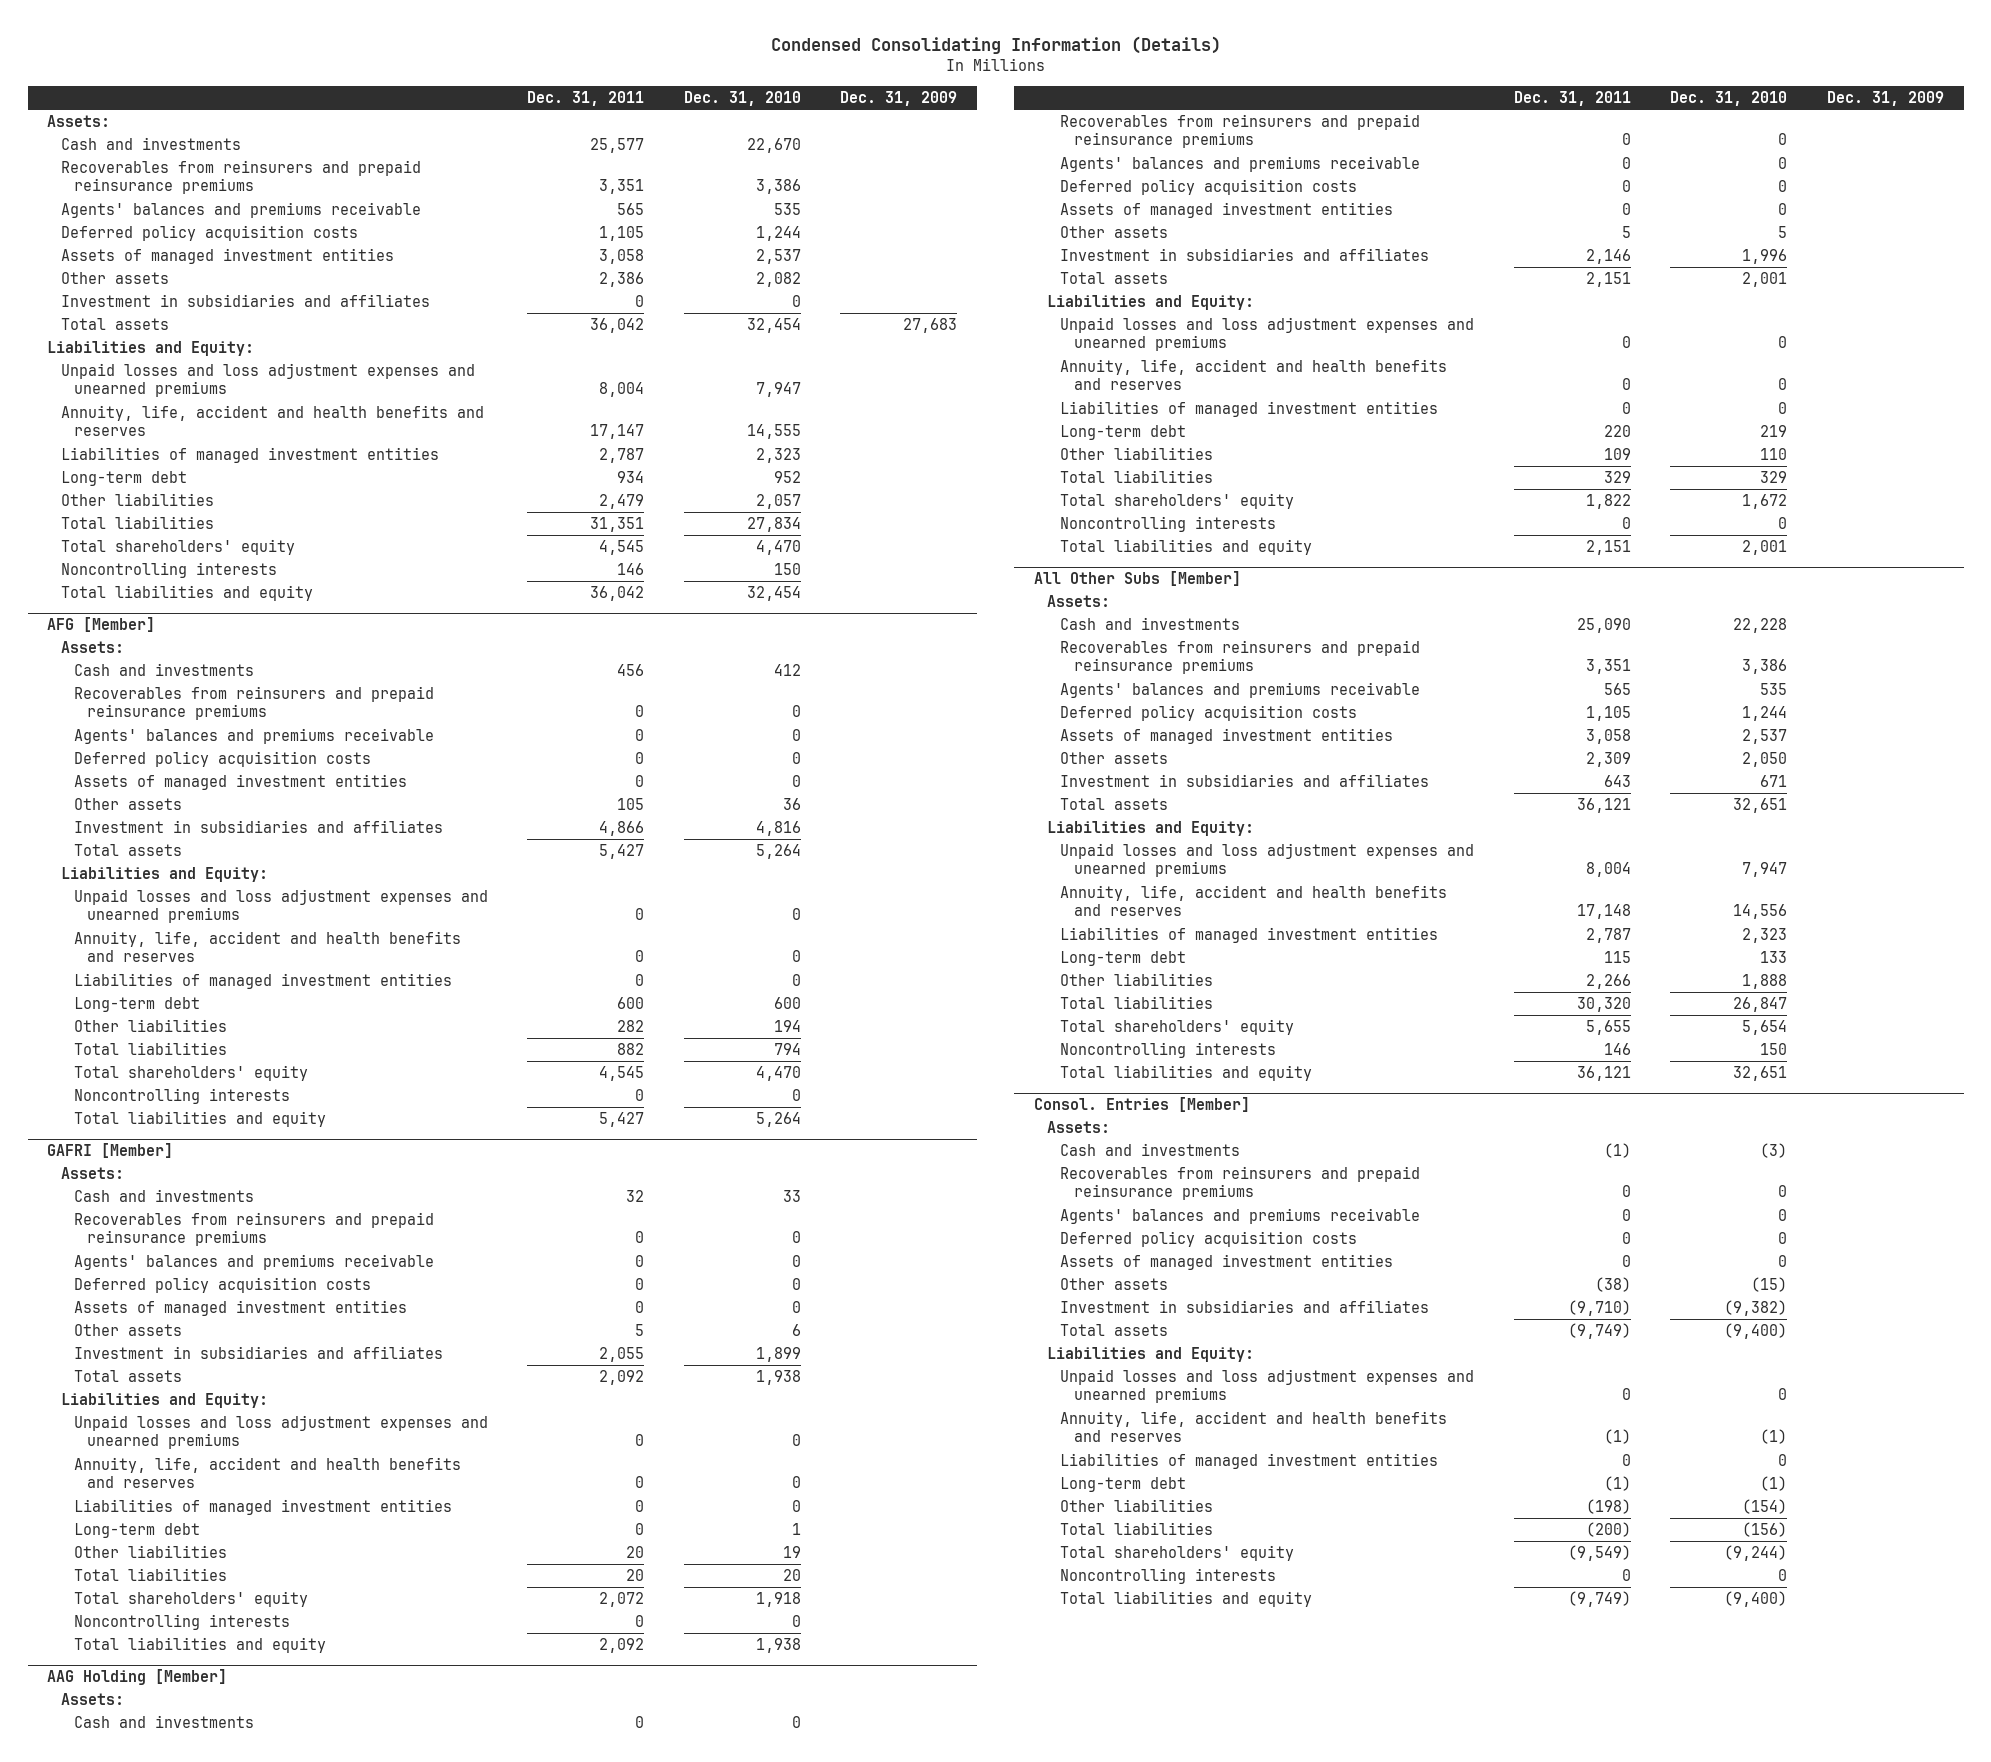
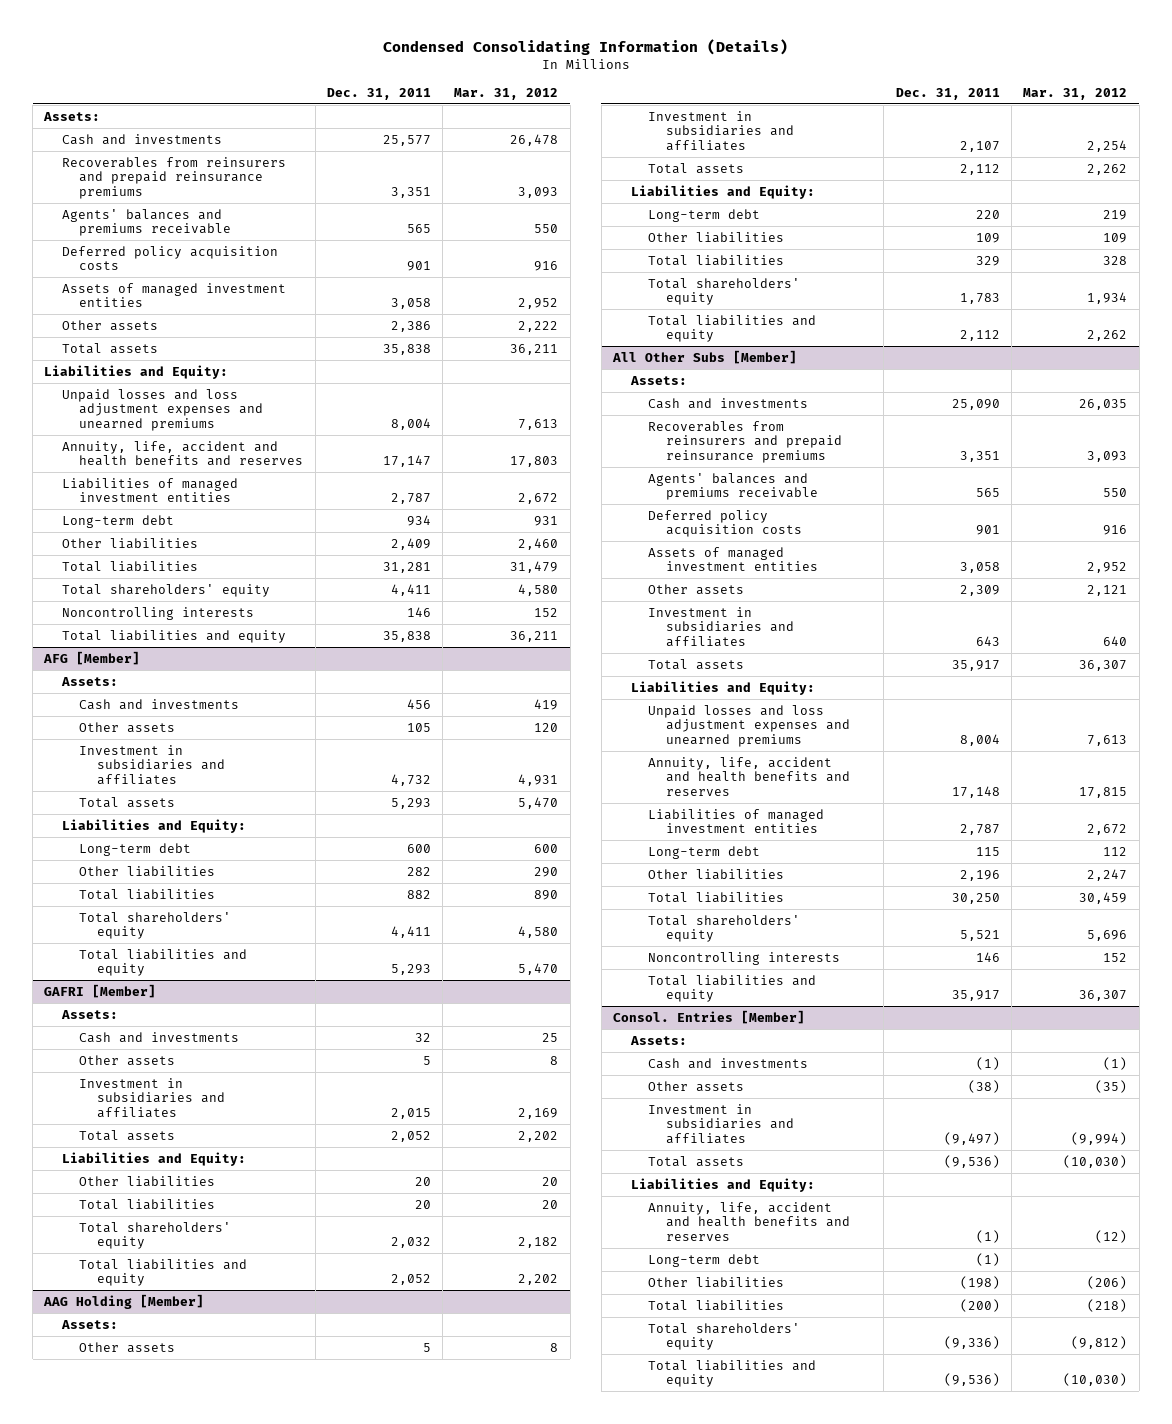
- | Dec. 31, 2011 | Dec. 31, 2010 | Dec. 31, 2009
+ | Dec. 31, 2011 | Mar. 31, 2012
- Deferred policy acquisition costs | 1,105 | 1,244 |
+ Deferred policy acquisition costs | 901 | 916
- Investment in subsidiaries and affiliates | 0 | 0 |
- Total assets | 36,042 | 32,454 | 27,683
+ Total assets | 35,838 | 36,211
- Other liabilities | 2,479 | 2,057 |
- Total liabilities | 31,351 | 27,834 |
- Total shareholders' equity | 4,545 | 4,470 |
+ Other liabilities | 2,409 | 2,460
+ Total liabilities | 31,281 | 31,479
+ Total shareholders' equity | 4,411 | 4,580
- Total liabilities and equity | 36,042 | 32,454 |
+ Total liabilities and equity | 35,838 | 36,211
@ AFG [Member]
- Recoverables from reinsurers and prepaid reinsurance premiums | 0 | 0 |
- Agents' balances and premiums receivable | 0 | 0 |
- Deferred policy acquisition costs | 0 | 0 |
- Assets of managed investment entities | 0 | 0 |
- Investment in subsidiaries and affiliates | 4,866 | 4,816 |
- Total assets | 5,427 | 5,264 |
+ Investment in subsidiaries and affiliates | 4,732 | 4,931
+ Total assets | 5,293 | 5,470
- Unpaid losses and loss adjustment expenses and unearned premiums | 0 | 0 |
- Annuity, life, accident and health benefits and reserves | 0 | 0 |
- Liabilities of managed investment entities | 0 | 0 |
- Total shareholders' equity | 4,545 | 4,470 |
- Noncontrolling interests | 0 | 0 |
- Total liabilities and equity | 5,427 | 5,264 |
+ Total shareholders' equity | 4,411 | 4,580
+ Total liabilities and equity | 5,293 | 5,470
@ GAFRI [Member]
- Recoverables from reinsurers and prepaid reinsurance premiums | 0 | 0 |
- Agents' balances and premiums receivable | 0 | 0 |
- Deferred policy acquisition costs | 0 | 0 |
- Assets of managed investment entities | 0 | 0 |
- Investment in subsidiaries and affiliates | 2,055 | 1,899 |
- Total assets | 2,092 | 1,938 |
+ Investment in subsidiaries and affiliates | 2,015 | 2,169
+ Total assets | 2,052 | 2,202
- Unpaid losses and loss adjustment expenses and unearned premiums | 0 | 0 |
- Annuity, life, accident and health benefits and reserves | 0 | 0 |
- Liabilities of managed investment entities | 0 | 0 |
- Long-term debt | 0 | 1 |
- Total shareholders' equity | 2,072 | 1,918 |
- Noncontrolling interests | 0 | 0 |
- Total liabilities and equity | 2,092 | 1,938 |
+ Total shareholders' equity | 2,032 | 2,182
+ Total liabilities and equity | 2,052 | 2,202
@ AAG Holding [Member]
- Cash and investments | 0 | 0 |
- Recoverables from reinsurers and prepaid reinsurance premiums | 0 | 0 |
- Agents' balances and premiums receivable | 0 | 0 |
- Deferred policy acquisition costs | 0 | 0 |
- Assets of managed investment entities | 0 | 0 |
- Investment in subsidiaries and affiliates | 2,146 | 1,996 |
- Total assets | 2,151 | 2,001 |
+ Investment in subsidiaries and affiliates | 2,107 | 2,254
+ Total assets | 2,112 | 2,262
- Unpaid losses and loss adjustment expenses and unearned premiums | 0 | 0 |
- Annuity, life, accident and health benefits and reserves | 0 | 0 |
- Liabilities of managed investment entities | 0 | 0 |
- Total shareholders' equity | 1,822 | 1,672 |
- Noncontrolling interests | 0 | 0 |
- Total liabilities and equity | 2,151 | 2,001 |
+ Total shareholders' equity | 1,783 | 1,934
+ Total liabilities and equity | 2,112 | 2,262
@ All Other Subs [Member]
- Deferred policy acquisition costs | 1,105 | 1,244 |
+ Deferred policy acquisition costs | 901 | 916
- Total assets | 36,121 | 32,651 |
+ Total assets | 35,917 | 36,307
- Other liabilities | 2,266 | 1,888 |
- Total liabilities | 30,320 | 26,847 |
- Total shareholders' equity | 5,655 | 5,654 |
+ Other liabilities | 2,196 | 2,247
+ Total liabilities | 30,250 | 30,459
+ Total shareholders' equity | 5,521 | 5,696
- Total liabilities and equity | 36,121 | 32,651 |
+ Total liabilities and equity | 35,917 | 36,307
@ Consol. Entries [Member]
- Recoverables from reinsurers and prepaid reinsurance premiums | 0 | 0 |
- Agents' balances and premiums receivable | 0 | 0 |
- Deferred policy acquisition costs | 0 | 0 |
- Assets of managed investment entities | 0 | 0 |
- Investment in subsidiaries and affiliates | (9,710) | (9,382) |
- Total assets | (9,749) | (9,400) |
+ Investment in subsidiaries and affiliates | (9,497) | (9,994)
+ Total assets | (9,536) | (10,030)
- Unpaid losses and loss adjustment expenses and unearned premiums | 0 | 0 |
- Liabilities of managed investment entities | 0 | 0 |
- Total shareholders' equity | (9,549) | (9,244) |
- Noncontrolling interests | 0 | 0 |
- Total liabilities and equity | (9,749) | (9,400) |
+ Total shareholders' equity | (9,336) | (9,812)
+ Total liabilities and equity | (9,536) | (10,030)

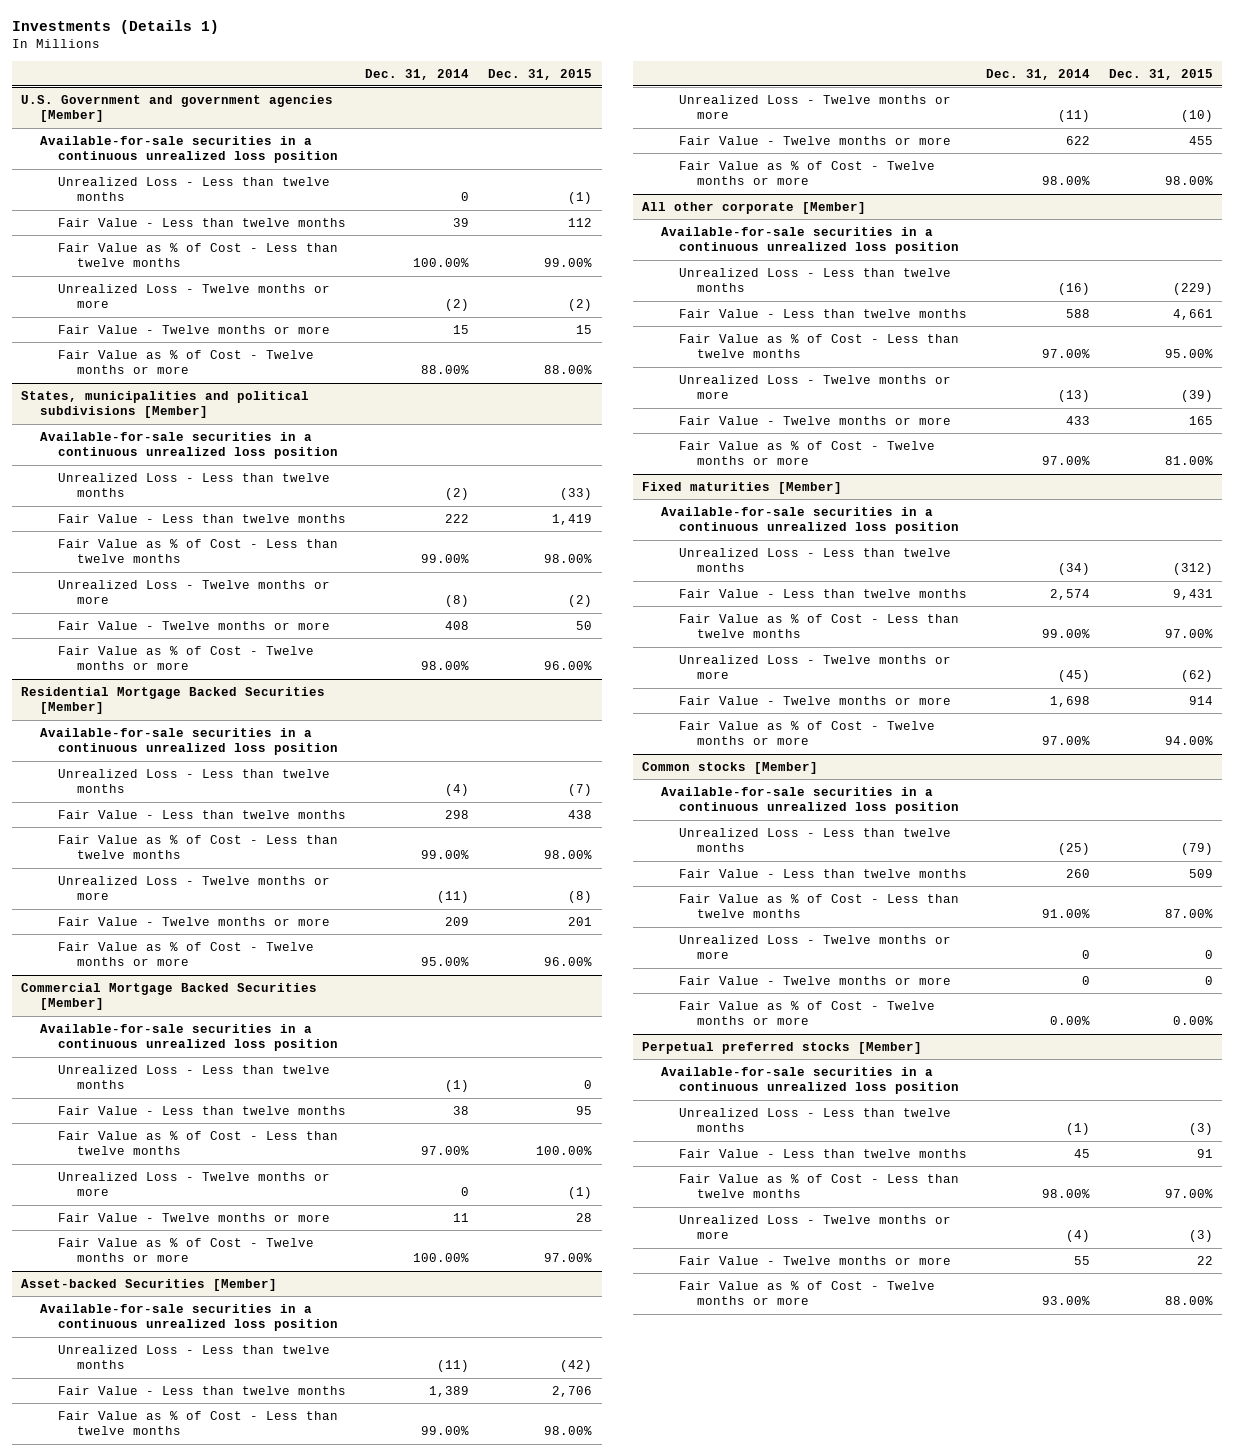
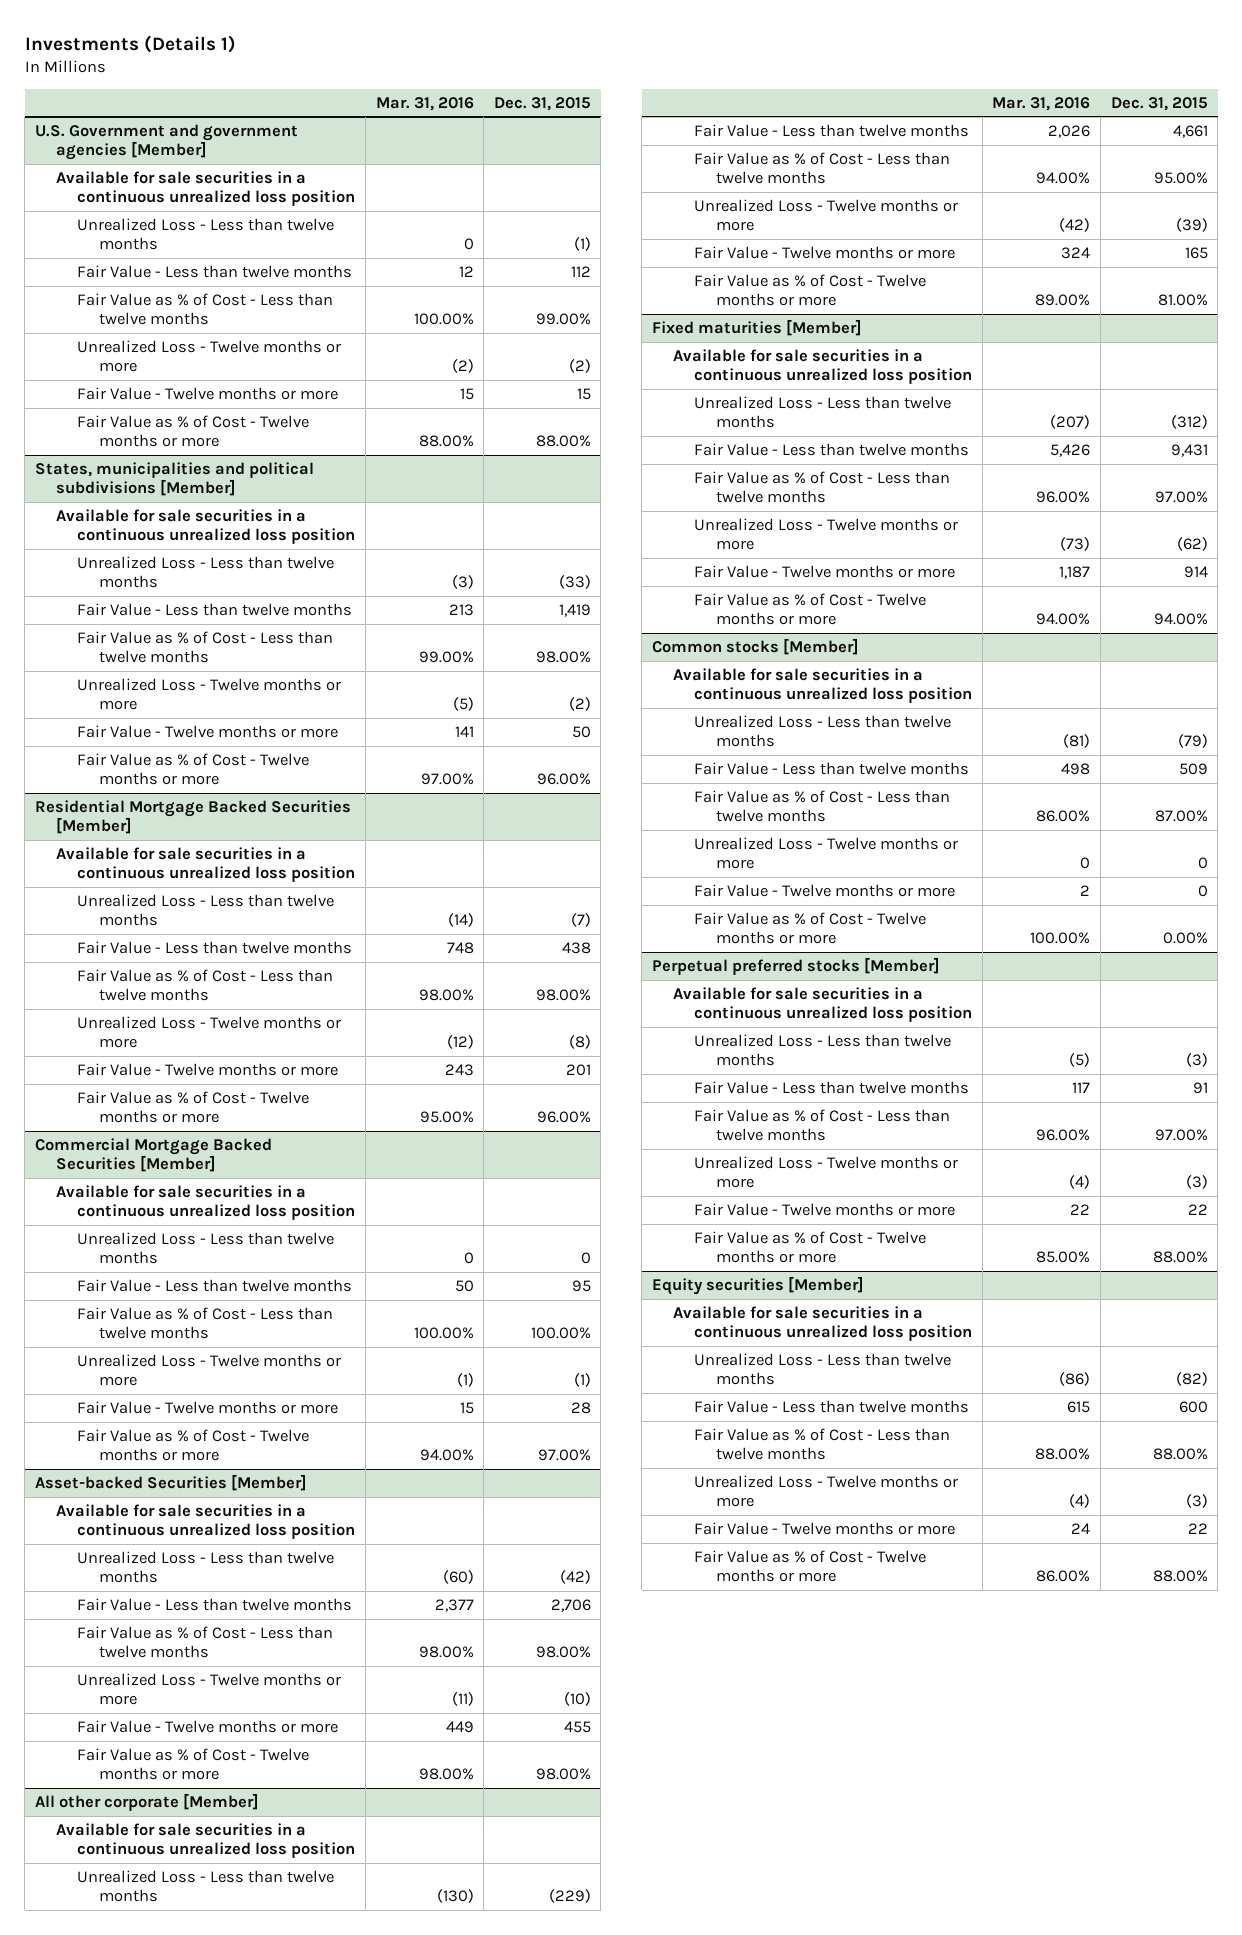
- | Dec. 31, 2014 | Dec. 31, 2015
+ | Mar. 31, 2016 | Dec. 31, 2015
@ U.S. Government and government agencies [Member]
- Available-for-sale securities in a continuous unrealized loss position
+ Available for sale securities in a continuous unrealized loss position
@ States, municipalities and political subdivisions [Member]
- Available-for-sale securities in a continuous unrealized loss position
+ Available for sale securities in a continuous unrealized loss position
@ Residential Mortgage Backed Securities [Member]
- Available-for-sale securities in a continuous unrealized loss position
+ Available for sale securities in a continuous unrealized loss position
@ Commercial Mortgage Backed Securities [Member]
- Available-for-sale securities in a continuous unrealized loss position
+ Available for sale securities in a continuous unrealized loss position
@ Asset-backed Securities [Member]
- Available-for-sale securities in a continuous unrealized loss position
+ Available for sale securities in a continuous unrealized loss position
@ All other corporate [Member]
- Available-for-sale securities in a continuous unrealized loss position
+ Available for sale securities in a continuous unrealized loss position
@ Fixed maturities [Member]
- Available-for-sale securities in a continuous unrealized loss position
+ Available for sale securities in a continuous unrealized loss position
@ Common stocks [Member]
- Available-for-sale securities in a continuous unrealized loss position
+ Available for sale securities in a continuous unrealized loss position
@ Perpetual preferred stocks [Member]
- Available-for-sale securities in a continuous unrealized loss position
+ Available for sale securities in a continuous unrealized loss position
+ Equity securities [Member]
+ Available for sale securities in a continuous unrealized loss position
+ Unrealized Loss - Less than twelve months | (86) | (82)
+ Fair Value - Less than twelve months | 615 | 600
+ Fair Value as % of Cost - Less than twelve months | 88.00% | 88.00%
+ Unrealized Loss - Twelve months or more | (4) | (3)
+ Fair Value - Twelve months or more | 24 | 22
+ Fair Value as % of Cost - Twelve months or more | 86.00% | 88.00%

